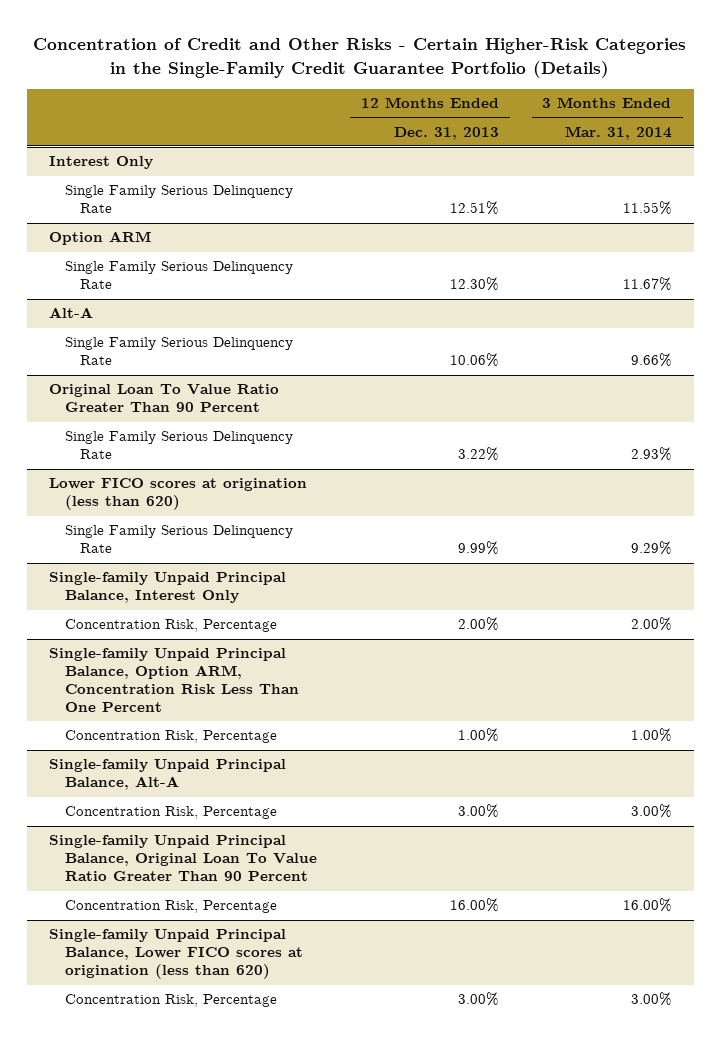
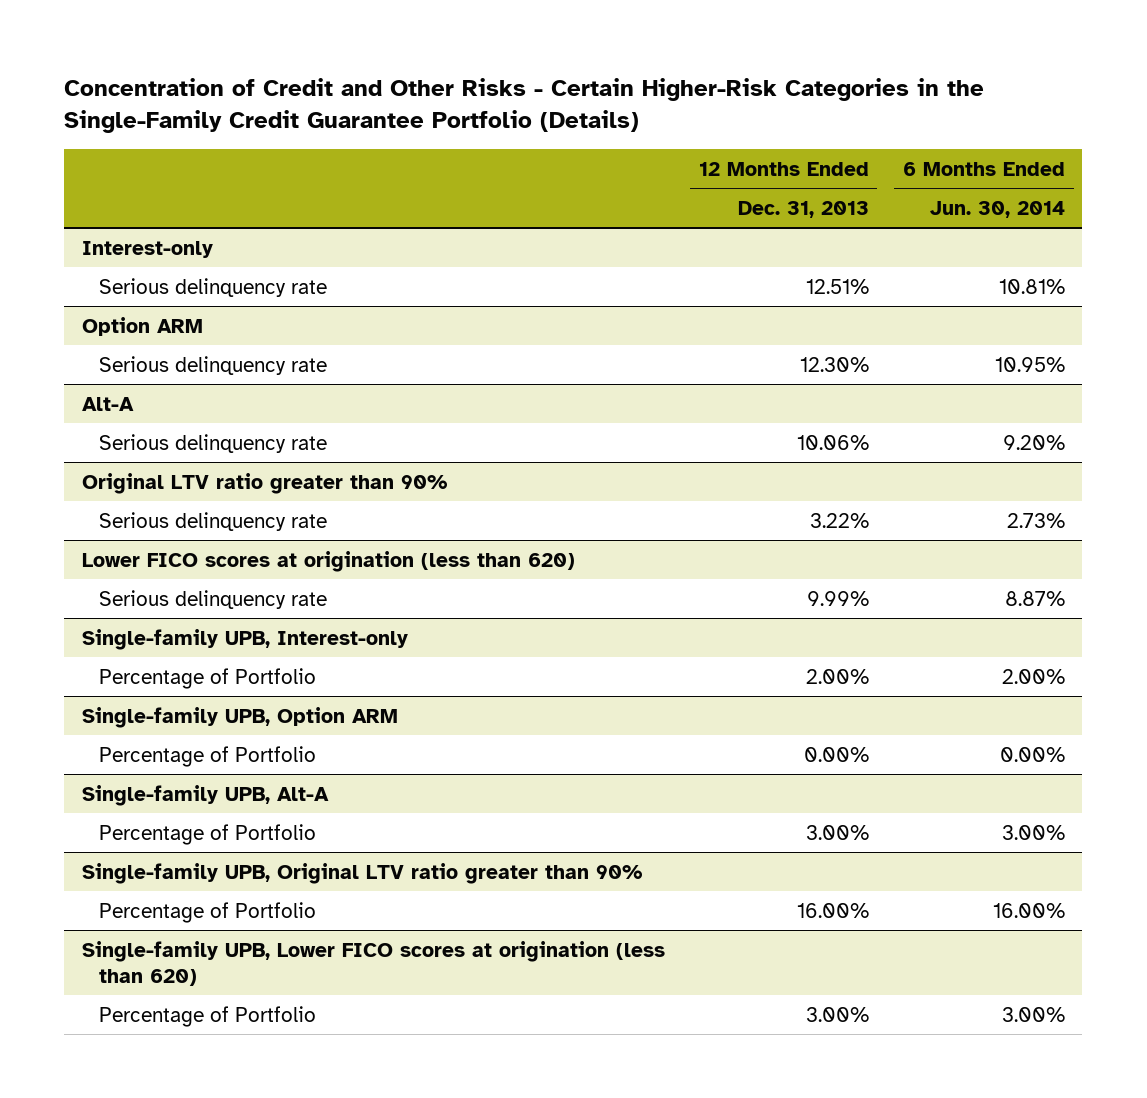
- | 12 Months Ended Dec. 31, 2013 | 3 Months Ended Mar. 31, 2014
+ | 12 Months Ended Dec. 31, 2013 | 6 Months Ended Jun. 30, 2014
- Interest Only
- Single Family Serious Delinquency Rate | 12.51% | 11.55%
+ Interest-only
+ Serious delinquency rate | 12.51% | 10.81%
@ Option ARM
- Single Family Serious Delinquency Rate | 12.30% | 11.67%
+ Serious delinquency rate | 12.30% | 10.95%
@ Alt-A
- Single Family Serious Delinquency Rate | 10.06% | 9.66%
- Original Loan To Value Ratio Greater Than 90 Percent
- Single Family Serious Delinquency Rate | 3.22% | 2.93%
@ Alt-A
+ Serious delinquency rate | 10.06% | 9.20%
+ Original LTV ratio greater than 90%
+ Serious delinquency rate | 3.22% | 2.73%
@ Lower FICO scores at origination (less than 620)
- Single Family Serious Delinquency Rate | 9.99% | 9.29%
- Single-family Unpaid Principal Balance, Interest Only
- Concentration Risk, Percentage | 2.00% | 2.00%
- Single-family Unpaid Principal Balance, Option ARM, Concentration Risk Less Than One Percent
- Concentration Risk, Percentage | 1.00% | 1.00%
- Single-family Unpaid Principal Balance, Alt-A
- Concentration Risk, Percentage | 3.00% | 3.00%
- Single-family Unpaid Principal Balance, Original Loan To Value Ratio Greater Than 90 Percent
- Concentration Risk, Percentage | 16.00% | 16.00%
- Single-family Unpaid Principal Balance, Lower FICO scores at origination (less than 620)
- Concentration Risk, Percentage | 3.00% | 3.00%
@ Lower FICO scores at origination (less than 620)
+ Serious delinquency rate | 9.99% | 8.87%
+ Single-family UPB, Interest-only
+ Percentage of Portfolio | 2.00% | 2.00%
+ Single-family UPB, Option ARM
+ Percentage of Portfolio | 0.00% | 0.00%
+ Single-family UPB, Alt-A
+ Percentage of Portfolio | 3.00% | 3.00%
+ Single-family UPB, Original LTV ratio greater than 90%
+ Percentage of Portfolio | 16.00% | 16.00%
+ Single-family UPB, Lower FICO scores at origination (less than 620)
+ Percentage of Portfolio | 3.00% | 3.00%

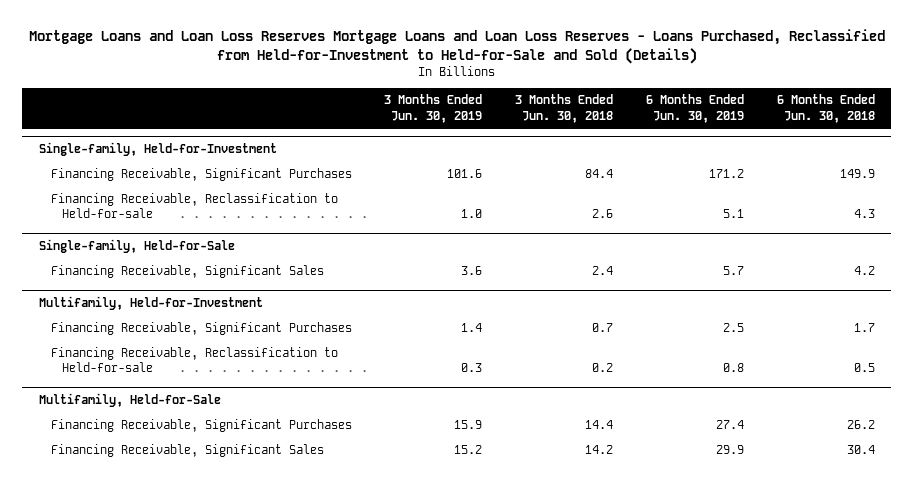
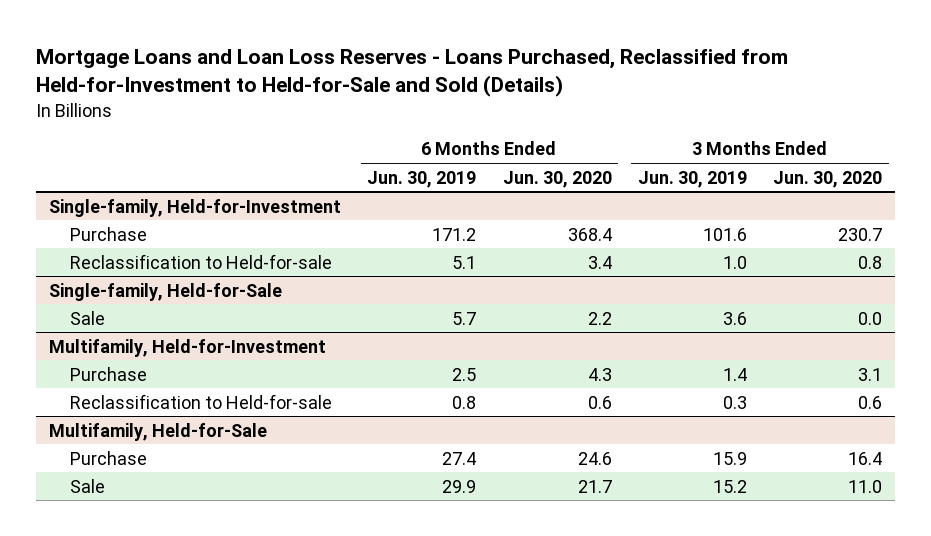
- Mortgage Loans and Loan Loss Reserves Mortgage Loans and Loan Loss Reserves - Loans Purchased, Reclassified from Held-for-Investment to Held-for-Sale and Sold (Details)
+ Mortgage Loans and Loan Loss Reserves - Loans Purchased, Reclassified from Held-for-Investment to Held-for-Sale and Sold (Details)
- | 3 Months Ended Jun. 30, 2019 | 3 Months Ended Jun. 30, 2018 | 6 Months Ended Jun. 30, 2019 | 6 Months Ended Jun. 30, 2018
+ | 6 Months Ended Jun. 30, 2019 | 6 Months Ended Jun. 30, 2020 | 3 Months Ended Jun. 30, 2019 | 3 Months Ended Jun. 30, 2020
@ Single-family, Held-for-Investment
- Financing Receivable, Significant Purchases | 101.6 | 84.4 | 171.2 | 149.9
- Financing Receivable, Reclassification to Held-for-sale | 1.0 | 2.6 | 5.1 | 4.3
+ Purchase | 171.2 | 368.4 | 101.6 | 230.7
+ Reclassification to Held-for-sale | 5.1 | 3.4 | 1.0 | 0.8
@ Single-family, Held-for-Sale
- Financing Receivable, Significant Sales | 3.6 | 2.4 | 5.7 | 4.2
+ Sale | 5.7 | 2.2 | 3.6 | 0.0
@ Multifamily, Held-for-Investment
- Financing Receivable, Significant Purchases | 1.4 | 0.7 | 2.5 | 1.7
- Financing Receivable, Reclassification to Held-for-sale | 0.3 | 0.2 | 0.8 | 0.5
+ Purchase | 2.5 | 4.3 | 1.4 | 3.1
+ Reclassification to Held-for-sale | 0.8 | 0.6 | 0.3 | 0.6
@ Multifamily, Held-for-Sale
- Financing Receivable, Significant Purchases | 15.9 | 14.4 | 27.4 | 26.2
- Financing Receivable, Significant Sales | 15.2 | 14.2 | 29.9 | 30.4
+ Purchase | 27.4 | 24.6 | 15.9 | 16.4
+ Sale | 29.9 | 21.7 | 15.2 | 11.0

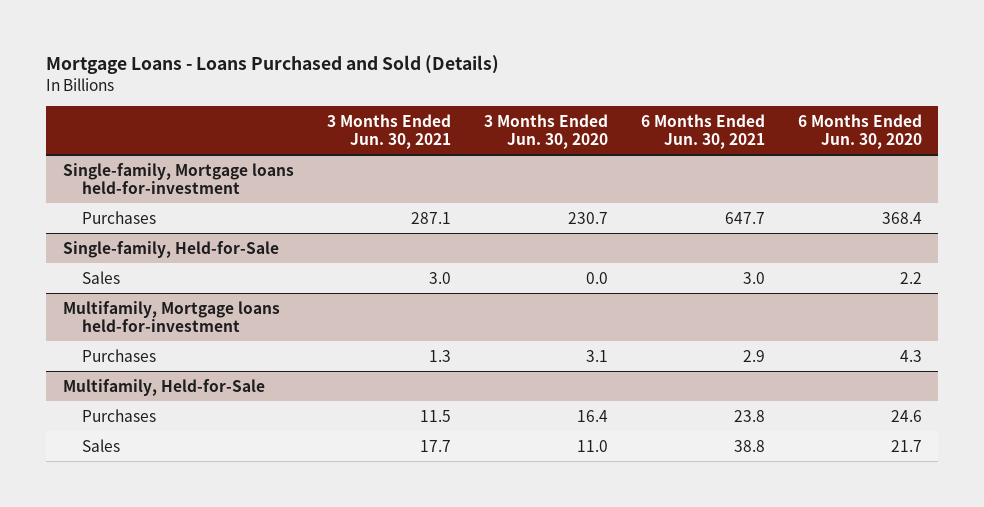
- Mortgage Loans and Loan Loss Reserves - Loans Purchased, Reclassified from Held-for-Investment to Held-for-Sale and Sold (Details)
+ Mortgage Loans - Loans Purchased and Sold (Details)
- | 6 Months Ended Jun. 30, 2019 | 6 Months Ended Jun. 30, 2020 | 3 Months Ended Jun. 30, 2019 | 3 Months Ended Jun. 30, 2020
+ | 3 Months Ended Jun. 30, 2021 | 3 Months Ended Jun. 30, 2020 | 6 Months Ended Jun. 30, 2021 | 6 Months Ended Jun. 30, 2020
- Single-family, Held-for-Investment
- Purchase | 171.2 | 368.4 | 101.6 | 230.7
- Reclassification to Held-for-sale | 5.1 | 3.4 | 1.0 | 0.8
+ Single-family, Mortgage loans held-for-investment
+ Purchases | 287.1 | 230.7 | 647.7 | 368.4
@ Single-family, Held-for-Sale
- Sale | 5.7 | 2.2 | 3.6 | 0.0
- Multifamily, Held-for-Investment
- Purchase | 2.5 | 4.3 | 1.4 | 3.1
- Reclassification to Held-for-sale | 0.8 | 0.6 | 0.3 | 0.6
@ Single-family, Held-for-Sale
+ Sales | 3.0 | 0.0 | 3.0 | 2.2
+ Multifamily, Mortgage loans held-for-investment
+ Purchases | 1.3 | 3.1 | 2.9 | 4.3
@ Multifamily, Held-for-Sale
- Purchase | 27.4 | 24.6 | 15.9 | 16.4
- Sale | 29.9 | 21.7 | 15.2 | 11.0
+ Purchases | 11.5 | 16.4 | 23.8 | 24.6
+ Sales | 17.7 | 11.0 | 38.8 | 21.7

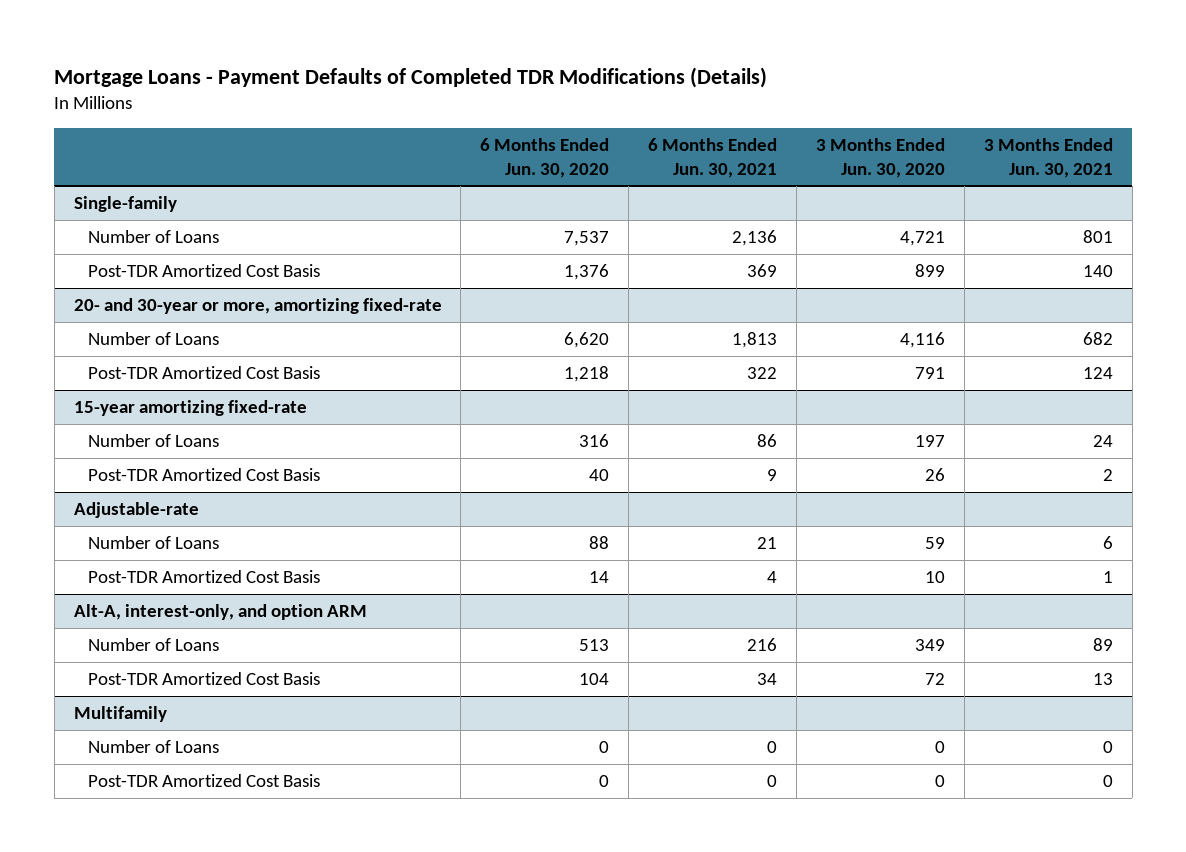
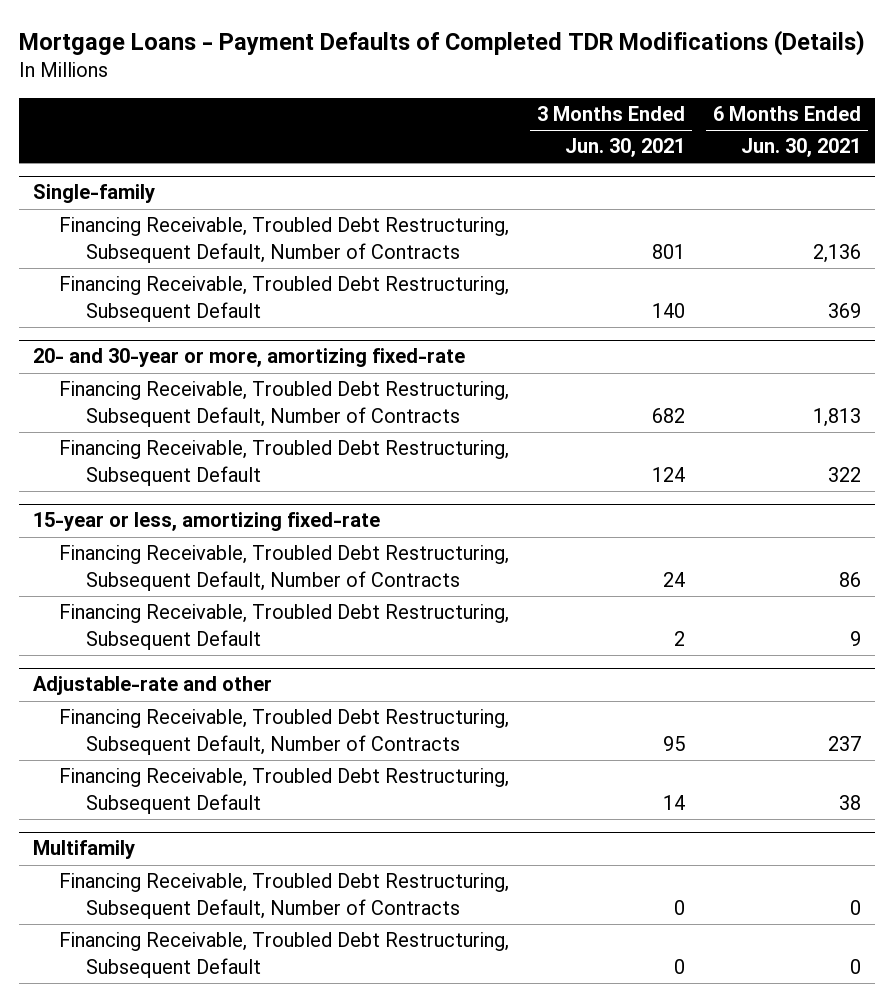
- | 6 Months Ended Jun. 30, 2020 | 6 Months Ended Jun. 30, 2021 | 3 Months Ended Jun. 30, 2020 | 3 Months Ended Jun. 30, 2021
+ | 3 Months Ended Jun. 30, 2021 | 6 Months Ended Jun. 30, 2021
@ Single-family
- Number of Loans | 7,537 | 2,136 | 4,721 | 801
- Post-TDR Amortized Cost Basis | 1,376 | 369 | 899 | 140
+ Financing Receivable, Troubled Debt Restructuring, Subsequent Default, Number of Contracts | 801 | 2,136
+ Financing Receivable, Troubled Debt Restructuring, Subsequent Default | 140 | 369
@ 20- and 30-year or more, amortizing fixed-rate
- Number of Loans | 6,620 | 1,813 | 4,116 | 682
- Post-TDR Amortized Cost Basis | 1,218 | 322 | 791 | 124
- 15-year amortizing fixed-rate
- Number of Loans | 316 | 86 | 197 | 24
- Post-TDR Amortized Cost Basis | 40 | 9 | 26 | 2
- Adjustable-rate
- Number of Loans | 88 | 21 | 59 | 6
- Post-TDR Amortized Cost Basis | 14 | 4 | 10 | 1
- Alt-A, interest-only, and option ARM
- Number of Loans | 513 | 216 | 349 | 89
- Post-TDR Amortized Cost Basis | 104 | 34 | 72 | 13
@ 20- and 30-year or more, amortizing fixed-rate
+ Financing Receivable, Troubled Debt Restructuring, Subsequent Default, Number of Contracts | 682 | 1,813
+ Financing Receivable, Troubled Debt Restructuring, Subsequent Default | 124 | 322
+ 15-year or less, amortizing fixed-rate
+ Financing Receivable, Troubled Debt Restructuring, Subsequent Default, Number of Contracts | 24 | 86
+ Financing Receivable, Troubled Debt Restructuring, Subsequent Default | 2 | 9
+ Adjustable-rate and other
+ Financing Receivable, Troubled Debt Restructuring, Subsequent Default, Number of Contracts | 95 | 237
+ Financing Receivable, Troubled Debt Restructuring, Subsequent Default | 14 | 38
@ Multifamily
- Number of Loans | 0 | 0 | 0 | 0
- Post-TDR Amortized Cost Basis | 0 | 0 | 0 | 0
+ Financing Receivable, Troubled Debt Restructuring, Subsequent Default, Number of Contracts | 0 | 0
+ Financing Receivable, Troubled Debt Restructuring, Subsequent Default | 0 | 0

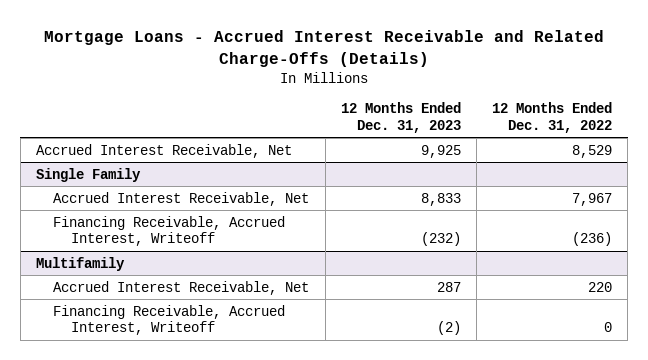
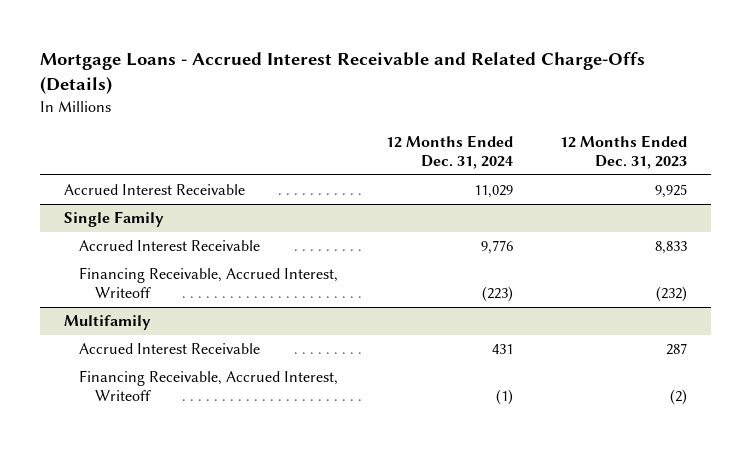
- | 12 Months Ended Dec. 31, 2023 | 12 Months Ended Dec. 31, 2022
+ | 12 Months Ended Dec. 31, 2024 | 12 Months Ended Dec. 31, 2023
- Accrued Interest Receivable, Net | 9,925 | 8,529
+ Accrued Interest Receivable | 11,029 | 9,925
@ Single Family
- Accrued Interest Receivable, Net | 8,833 | 7,967
+ Accrued Interest Receivable | 9,776 | 8,833
@ Multifamily
- Accrued Interest Receivable, Net | 287 | 220
+ Accrued Interest Receivable | 431 | 287

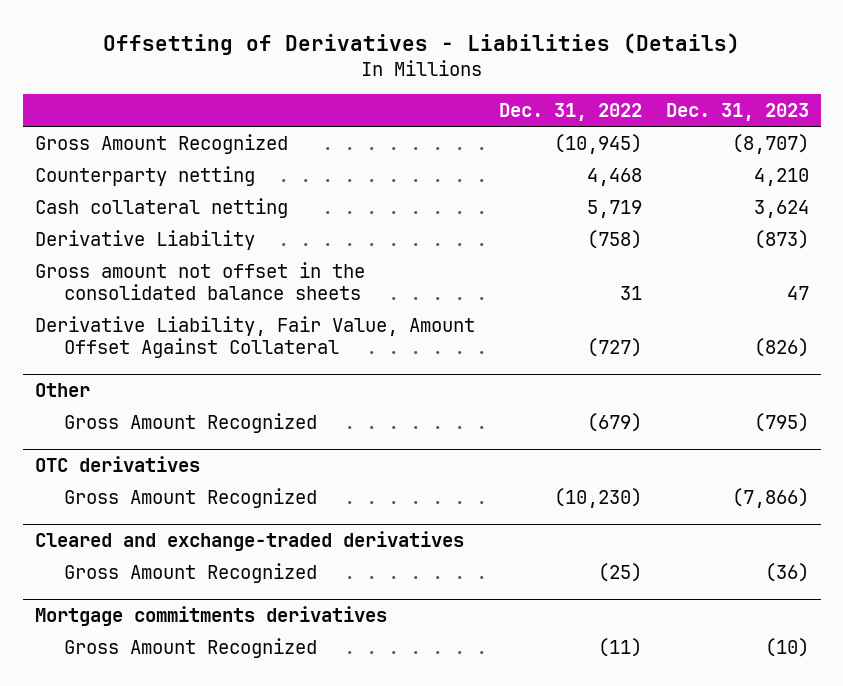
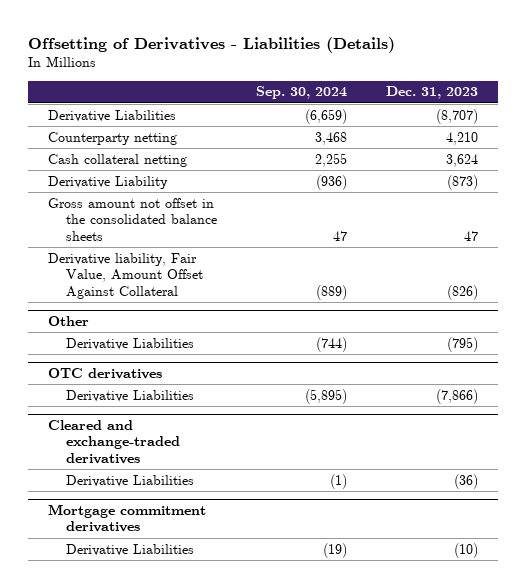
- | Dec. 31, 2022 | Dec. 31, 2023
+ | Sep. 30, 2024 | Dec. 31, 2023
- Gross Amount Recognized | (10,945) | (8,707)
+ Derivative Liabilities | (6,659) | (8,707)
- Derivative Liability, Fair Value, Amount Offset Against Collateral | (727) | (826)
+ Derivative liability, Fair Value, Amount Offset Against Collateral | (889) | (826)
@ Other
- Gross Amount Recognized | (679) | (795)
+ Derivative Liabilities | (744) | (795)
@ OTC derivatives
- Gross Amount Recognized | (10,230) | (7,866)
+ Derivative Liabilities | (5,895) | (7,866)
@ Cleared and exchange-traded derivatives
- Gross Amount Recognized | (25) | (36)
- Mortgage commitments derivatives
- Gross Amount Recognized | (11) | (10)
@ Cleared and exchange-traded derivatives
+ Derivative Liabilities | (1) | (36)
+ Mortgage commitment derivatives
+ Derivative Liabilities | (19) | (10)

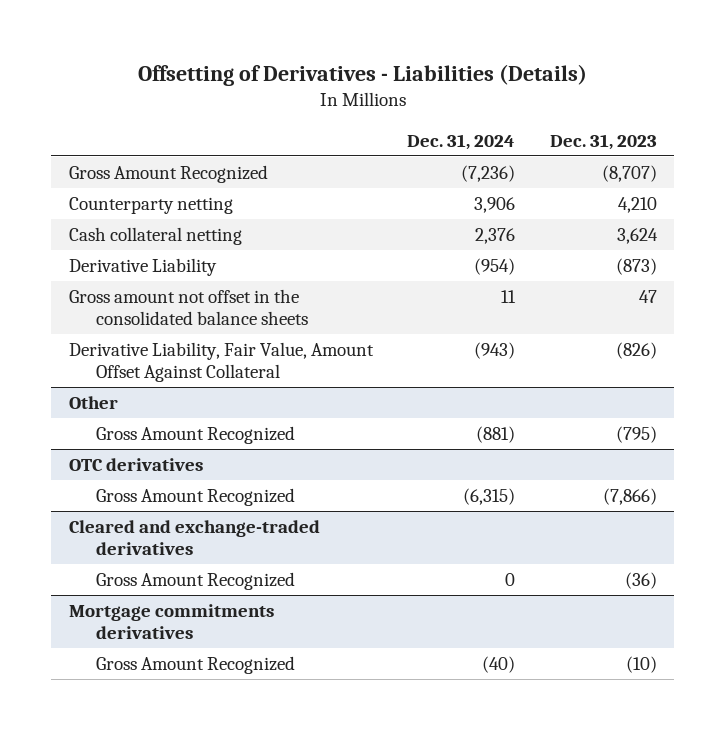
- | Sep. 30, 2024 | Dec. 31, 2023
+ | Dec. 31, 2024 | Dec. 31, 2023
- Derivative Liabilities | (6,659) | (8,707)
+ Gross Amount Recognized | (7,236) | (8,707)
- Derivative liability, Fair Value, Amount Offset Against Collateral | (889) | (826)
+ Derivative Liability, Fair Value, Amount Offset Against Collateral | (943) | (826)
@ Other
- Derivative Liabilities | (744) | (795)
+ Gross Amount Recognized | (881) | (795)
@ OTC derivatives
- Derivative Liabilities | (5,895) | (7,866)
+ Gross Amount Recognized | (6,315) | (7,866)
@ Cleared and exchange-traded derivatives
- Derivative Liabilities | (1) | (36)
- Mortgage commitment derivatives
- Derivative Liabilities | (19) | (10)
@ Cleared and exchange-traded derivatives
+ Gross Amount Recognized | 0 | (36)
+ Mortgage commitments derivatives
+ Gross Amount Recognized | (40) | (10)

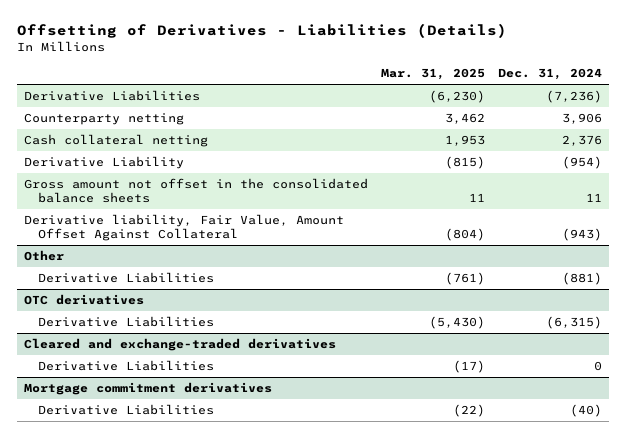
- | Dec. 31, 2024 | Dec. 31, 2023
+ | Mar. 31, 2025 | Dec. 31, 2024
- Gross Amount Recognized | (7,236) | (8,707)
+ Derivative Liabilities | (6,230) | (7,236)
- Derivative Liability, Fair Value, Amount Offset Against Collateral | (943) | (826)
+ Derivative liability, Fair Value, Amount Offset Against Collateral | (804) | (943)
@ Other
- Gross Amount Recognized | (881) | (795)
+ Derivative Liabilities | (761) | (881)
@ OTC derivatives
- Gross Amount Recognized | (6,315) | (7,866)
+ Derivative Liabilities | (5,430) | (6,315)
@ Cleared and exchange-traded derivatives
- Gross Amount Recognized | 0 | (36)
- Mortgage commitments derivatives
- Gross Amount Recognized | (40) | (10)
@ Cleared and exchange-traded derivatives
+ Derivative Liabilities | (17) | 0
+ Mortgage commitment derivatives
+ Derivative Liabilities | (22) | (40)

